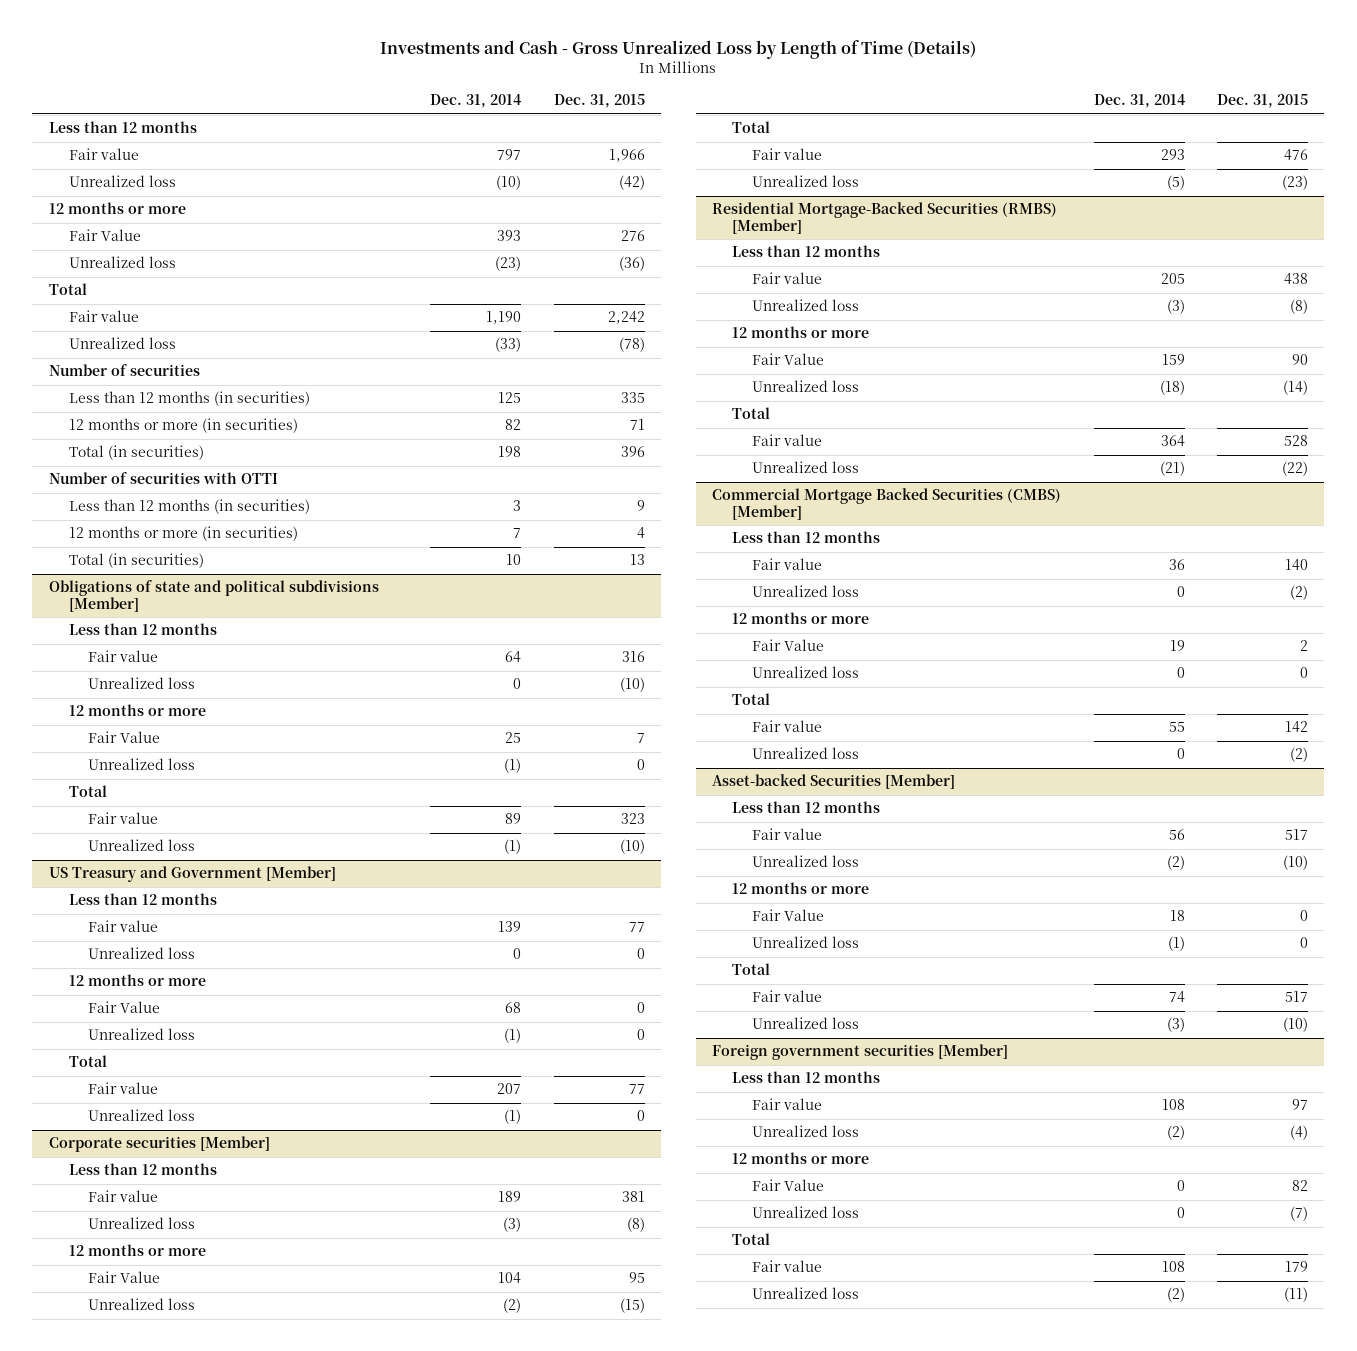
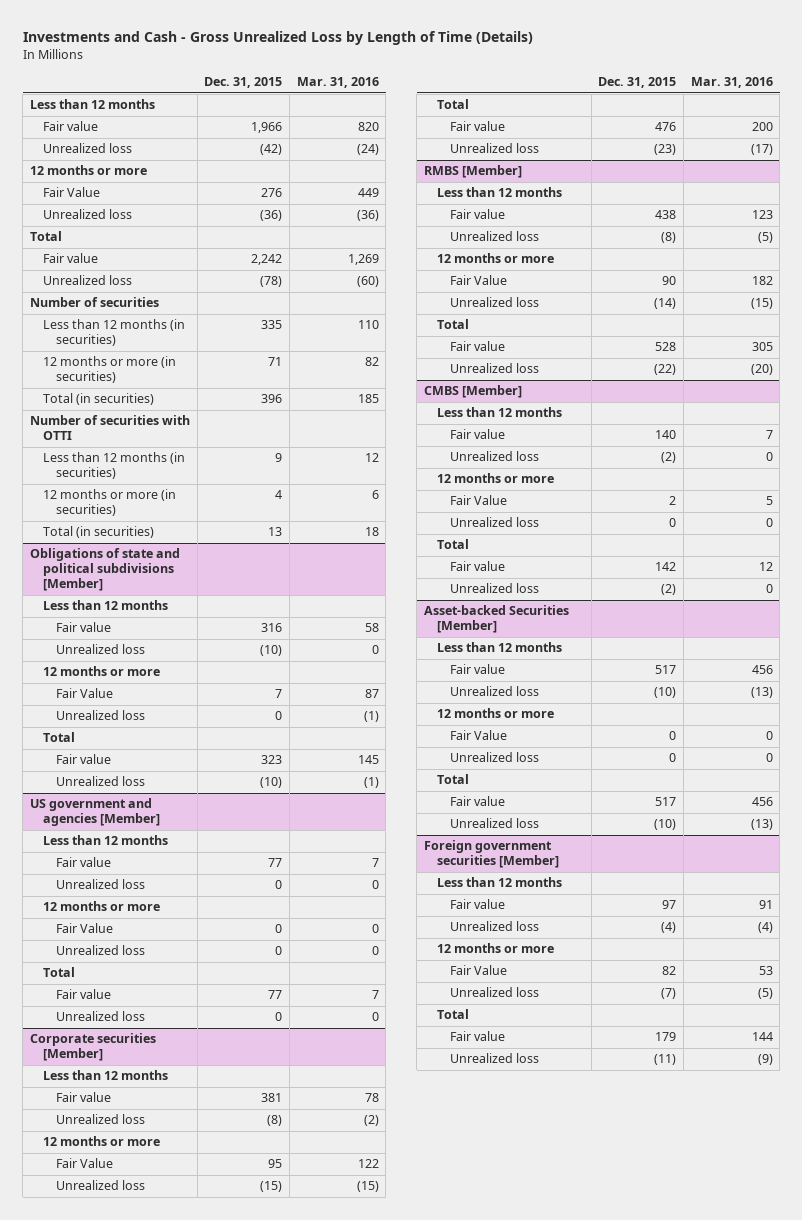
- | Dec. 31, 2014 | Dec. 31, 2015
+ | Dec. 31, 2015 | Mar. 31, 2016
- US Treasury and Government [Member]
+ US government and agencies [Member]
- Residential Mortgage-Backed Securities (RMBS) [Member]
+ RMBS [Member]
- Commercial Mortgage Backed Securities (CMBS) [Member]
+ CMBS [Member]

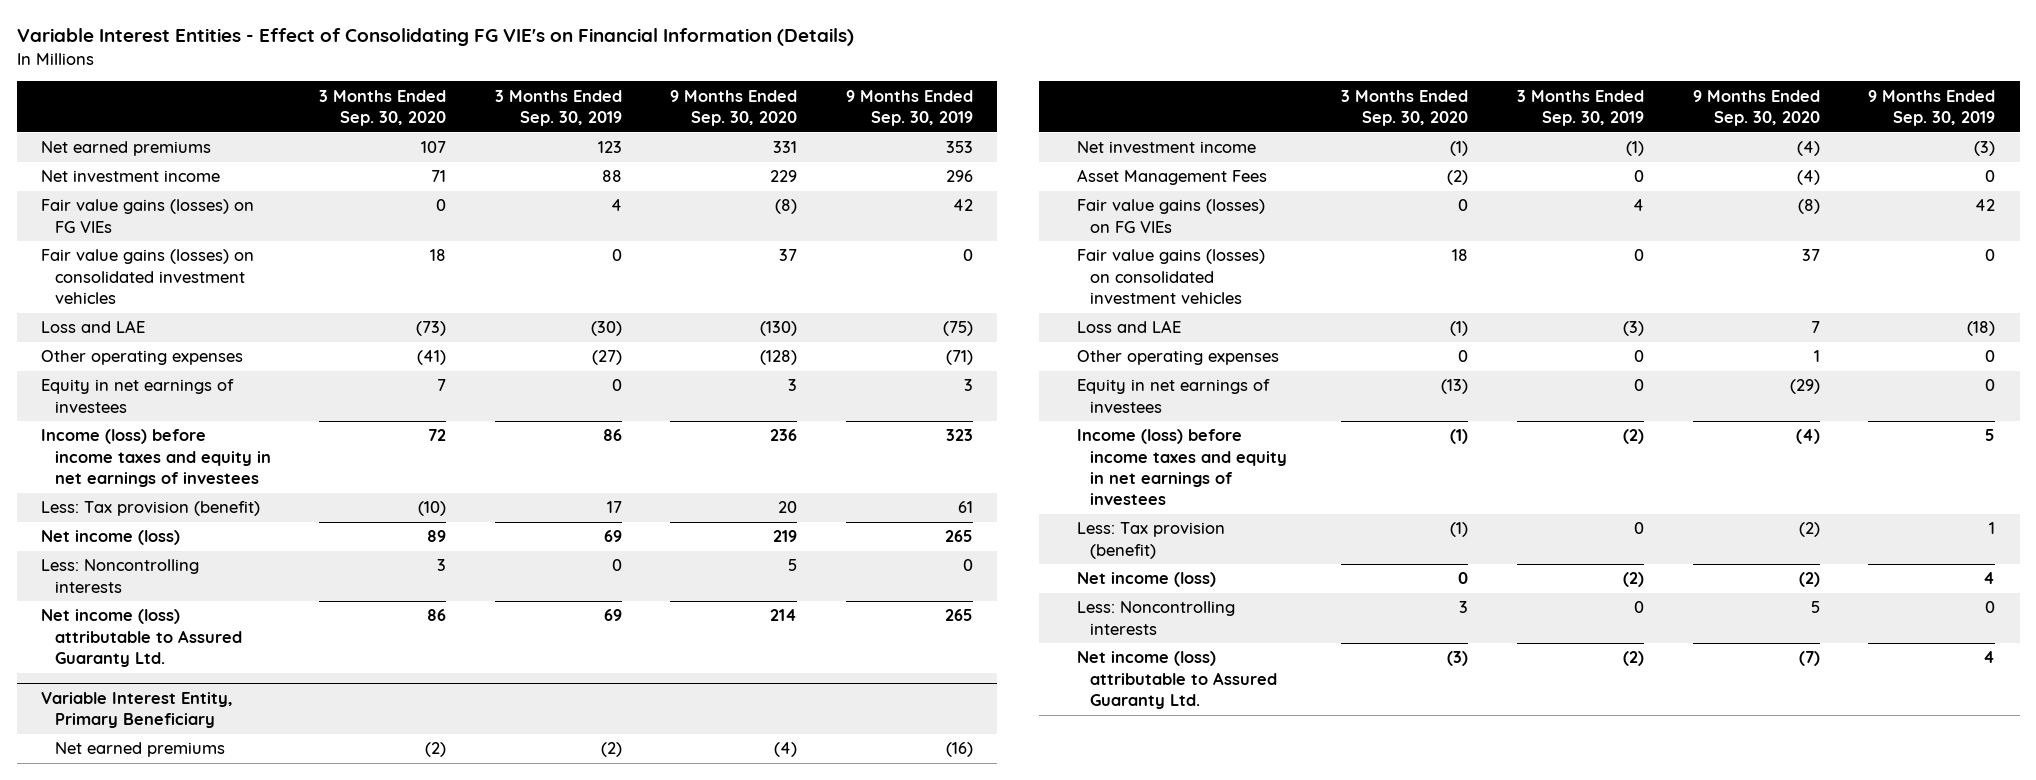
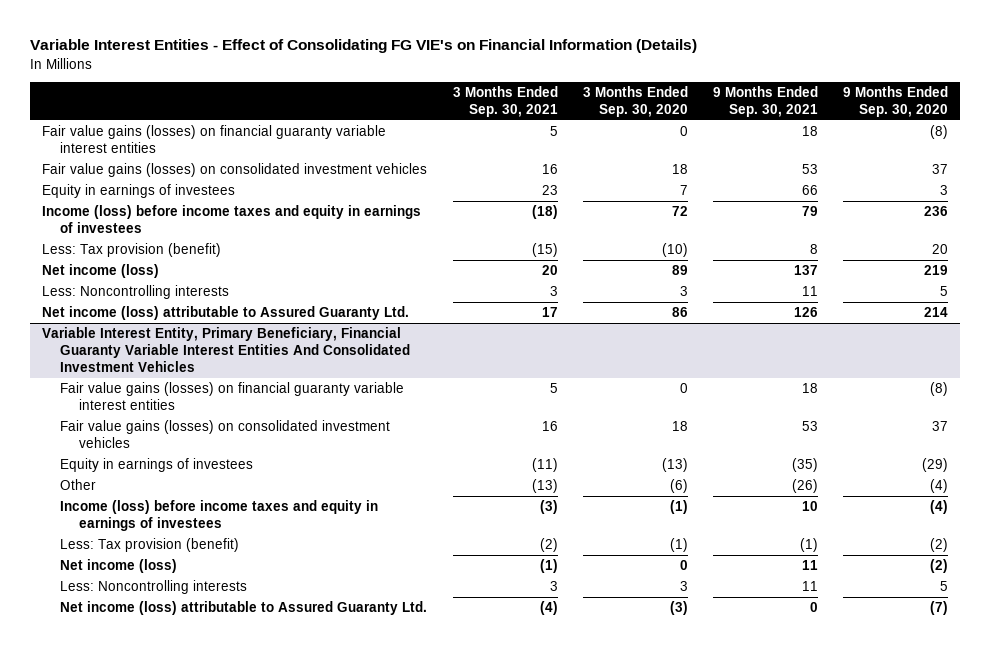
- | 3 Months Ended Sep. 30, 2020 | 3 Months Ended Sep. 30, 2019 | 9 Months Ended Sep. 30, 2020 | 9 Months Ended Sep. 30, 2019
+ | 3 Months Ended Sep. 30, 2021 | 3 Months Ended Sep. 30, 2020 | 9 Months Ended Sep. 30, 2021 | 9 Months Ended Sep. 30, 2020
- Net earned premiums | 107 | 123 | 331 | 353
- Net investment income | 71 | 88 | 229 | 296
- Fair value gains (losses) on FG VIEs | 0 | 4 | (8) | 42
+ Fair value gains (losses) on financial guaranty variable interest entities | 5 | 0 | 18 | (8)
- Loss and LAE | (73) | (30) | (130) | (75)
- Other operating expenses | (41) | (27) | (128) | (71)
- Equity in net earnings of investees | 7 | 0 | 3 | 3
- Income (loss) before income taxes and equity in net earnings of investees | 72 | 86 | 236 | 323
+ Equity in earnings of investees | 23 | 7 | 66 | 3
+ Income (loss) before income taxes and equity in earnings of investees | (18) | 72 | 79 | 236
- Variable Interest Entity, Primary Beneficiary
- Net earned premiums | (2) | (2) | (4) | (16)
- Net investment income | (1) | (1) | (4) | (3)
- Asset Management Fees | (2) | 0 | (4) | 0
- Fair value gains (losses) on FG VIEs | 0 | 4 | (8) | 42
+ Variable Interest Entity, Primary Beneficiary, Financial Guaranty Variable Interest Entities And Consolidated Investment Vehicles
+ Fair value gains (losses) on financial guaranty variable interest entities | 5 | 0 | 18 | (8)
- Loss and LAE | (1) | (3) | 7 | (18)
- Other operating expenses | 0 | 0 | 1 | 0
- Equity in net earnings of investees | (13) | 0 | (29) | 0
- Income (loss) before income taxes and equity in net earnings of investees | (1) | (2) | (4) | 5
+ Equity in earnings of investees | (11) | (13) | (35) | (29)
+ Other | (13) | (6) | (26) | (4)
+ Income (loss) before income taxes and equity in earnings of investees | (3) | (1) | 10 | (4)

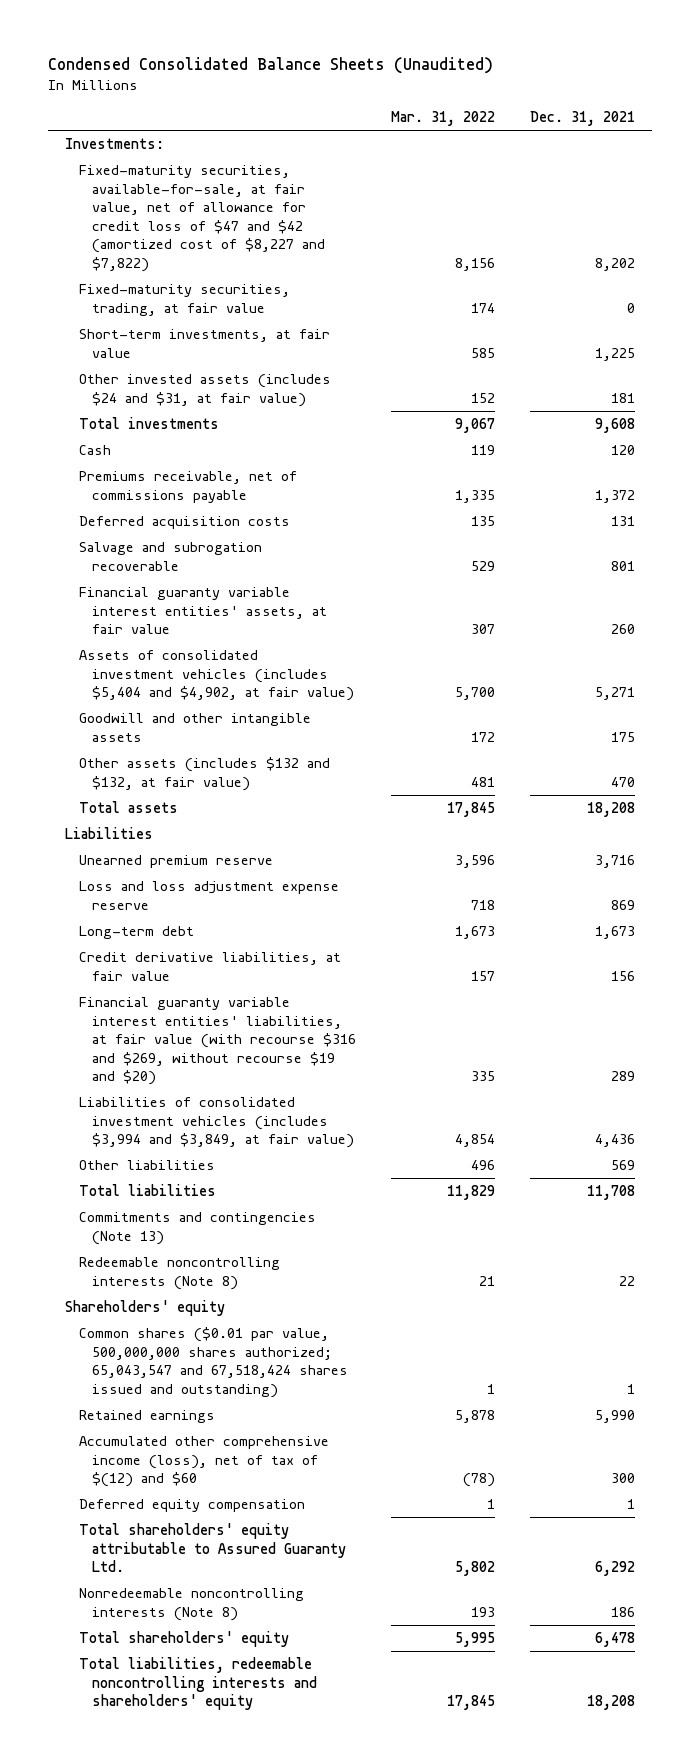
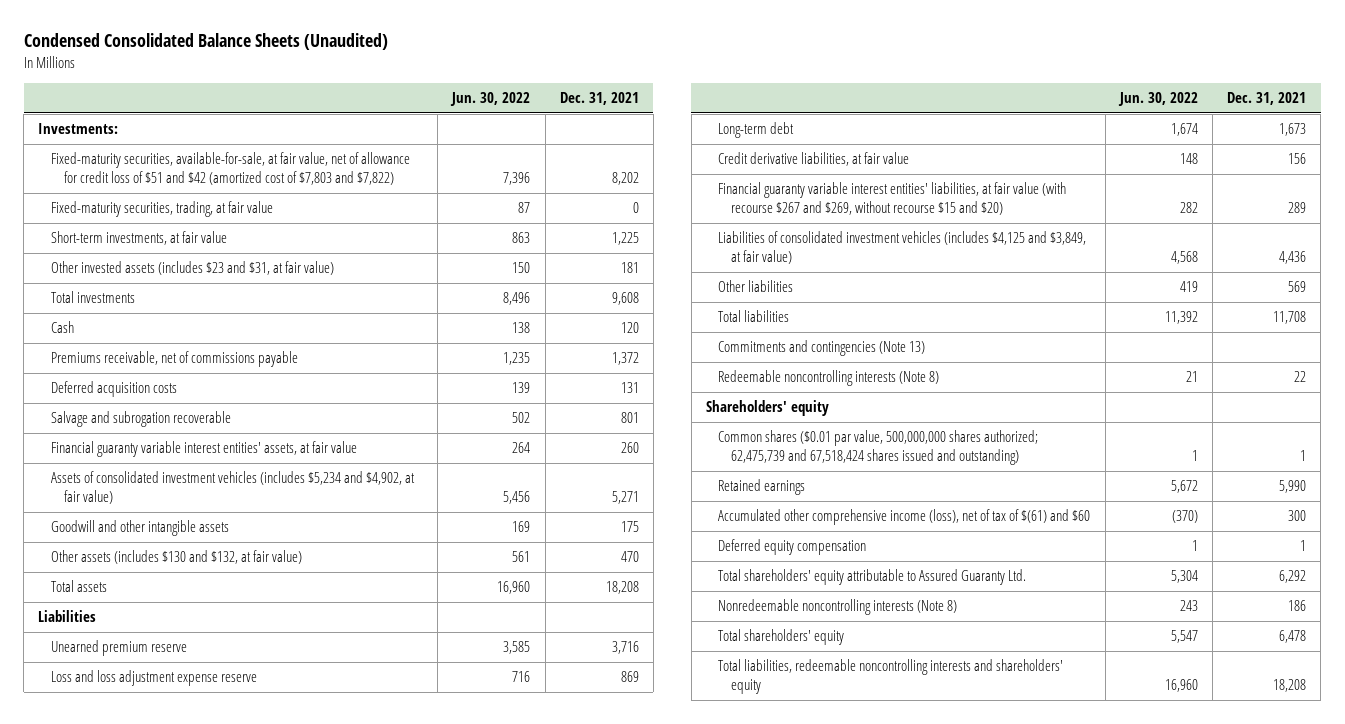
- | Mar. 31, 2022 | Dec. 31, 2021
+ | Jun. 30, 2022 | Dec. 31, 2021
- Fixed-maturity securities, available-for-sale, at fair value, net of allowance for credit loss of $47 and $42 (amortized cost of $8,227 and $7,822) | 8,156 | 8,202
+ Fixed-maturity securities, available-for-sale, at fair value, net of allowance for credit loss of $51 and $42 (amortized cost of $7,803 and $7,822) | 7,396 | 8,202
- Other invested assets (includes $24 and $31, at fair value) | 152 | 181
+ Other invested assets (includes $23 and $31, at fair value) | 150 | 181
- Assets of consolidated investment vehicles (includes $5,404 and $4,902, at fair value) | 5,700 | 5,271
+ Assets of consolidated investment vehicles (includes $5,234 and $4,902, at fair value) | 5,456 | 5,271
- Other assets (includes $132 and $132, at fair value) | 481 | 470
+ Other assets (includes $130 and $132, at fair value) | 561 | 470
- Financial guaranty variable interest entities' liabilities, at fair value (with recourse $316 and $269, without recourse $19 and $20) | 335 | 289
- Liabilities of consolidated investment vehicles (includes $3,994 and $3,849, at fair value) | 4,854 | 4,436
+ Financial guaranty variable interest entities' liabilities, at fair value (with recourse $267 and $269, without recourse $15 and $20) | 282 | 289
+ Liabilities of consolidated investment vehicles (includes $4,125 and $3,849, at fair value) | 4,568 | 4,436
- Common shares ($0.01 par value, 500,000,000 shares authorized; 65,043,547 and 67,518,424 shares issued and outstanding) | 1 | 1
+ Common shares ($0.01 par value, 500,000,000 shares authorized; 62,475,739 and 67,518,424 shares issued and outstanding) | 1 | 1
- Accumulated other comprehensive income (loss), net of tax of $(12) and $60 | (78) | 300
+ Accumulated other comprehensive income (loss), net of tax of $(61) and $60 | (370) | 300

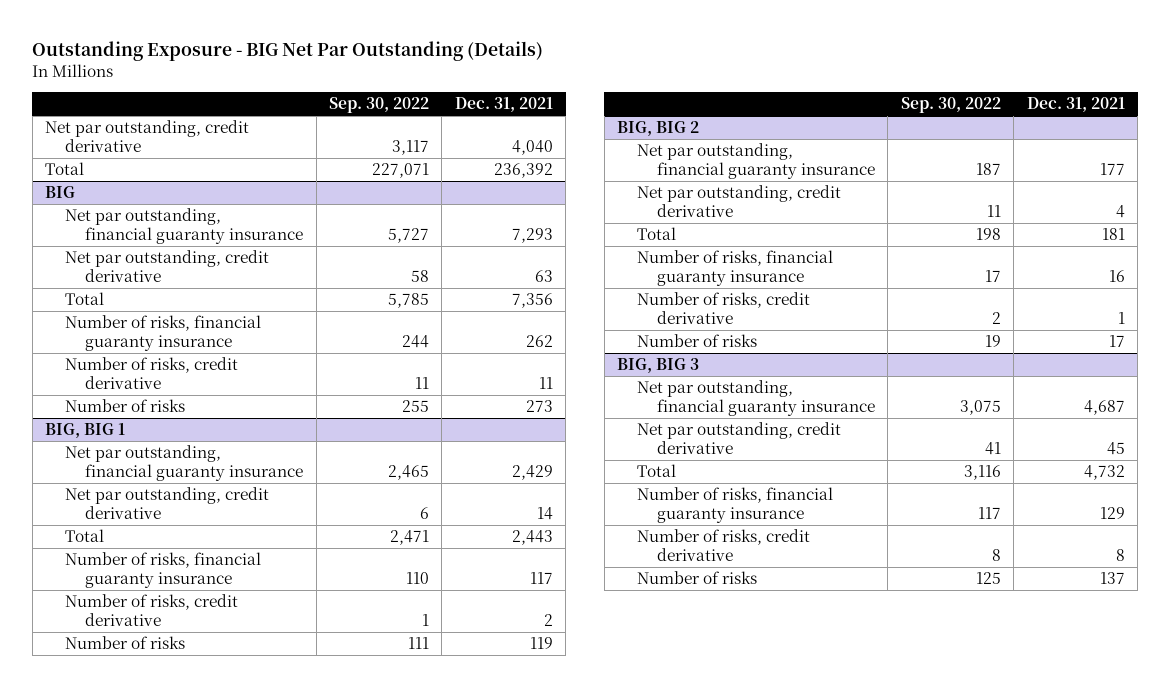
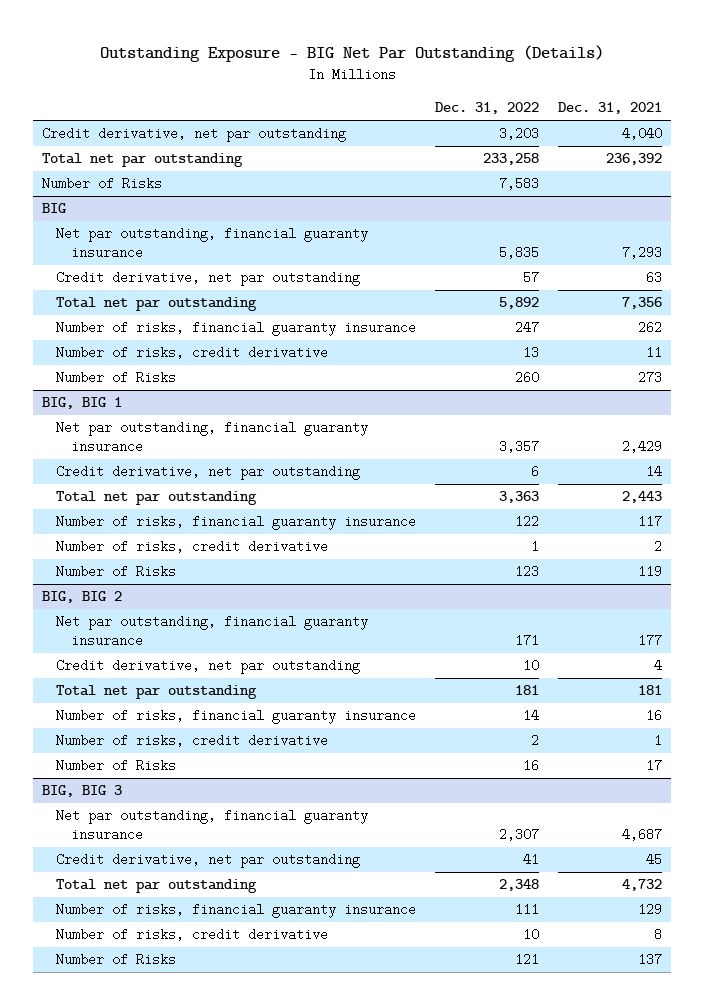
- | Sep. 30, 2022 | Dec. 31, 2021
+ | Dec. 31, 2022 | Dec. 31, 2021
- Net par outstanding, credit derivative | 3,117 | 4,040
- Total | 227,071 | 236,392
+ Credit derivative, net par outstanding | 3,203 | 4,040
+ Total net par outstanding | 233,258 | 236,392
+ Number of Risks | 7,583 |
@ BIG
- Net par outstanding, credit derivative | 58 | 63
- Total | 5,785 | 7,356
+ Credit derivative, net par outstanding | 57 | 63
+ Total net par outstanding | 5,892 | 7,356
- Number of risks | 255 | 273
+ Number of Risks | 260 | 273
@ BIG, BIG 1
- Net par outstanding, credit derivative | 6 | 14
- Total | 2,471 | 2,443
+ Credit derivative, net par outstanding | 6 | 14
+ Total net par outstanding | 3,363 | 2,443
- Number of risks | 111 | 119
+ Number of Risks | 123 | 119
@ BIG, BIG 2
- Net par outstanding, credit derivative | 11 | 4
- Total | 198 | 181
+ Credit derivative, net par outstanding | 10 | 4
+ Total net par outstanding | 181 | 181
- Number of risks | 19 | 17
+ Number of Risks | 16 | 17
@ BIG, BIG 3
- Net par outstanding, credit derivative | 41 | 45
- Total | 3,116 | 4,732
+ Credit derivative, net par outstanding | 41 | 45
+ Total net par outstanding | 2,348 | 4,732
- Number of risks | 125 | 137
+ Number of Risks | 121 | 137

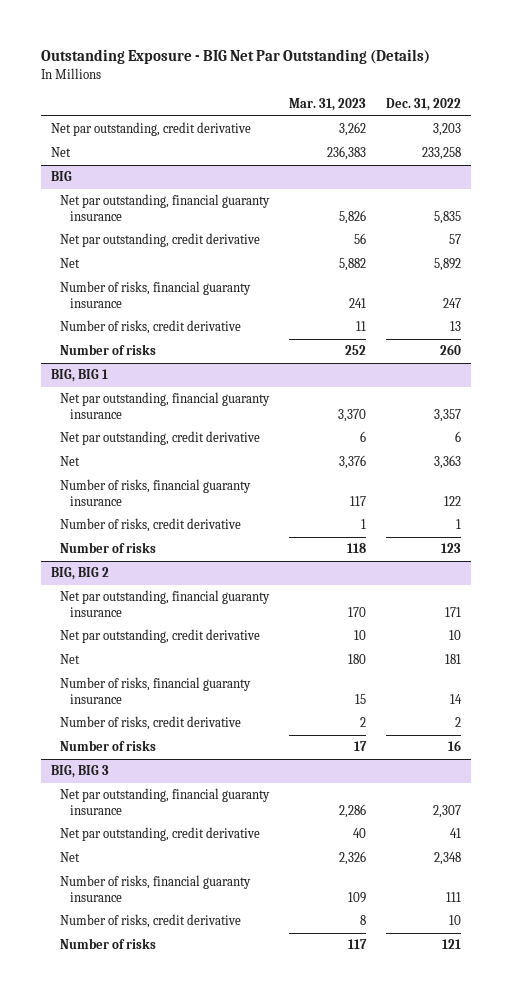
- | Dec. 31, 2022 | Dec. 31, 2021
+ | Mar. 31, 2023 | Dec. 31, 2022
- Credit derivative, net par outstanding | 3,203 | 4,040
- Total net par outstanding | 233,258 | 236,392
- Number of Risks | 7,583 |
+ Net par outstanding, credit derivative | 3,262 | 3,203
+ Net | 236,383 | 233,258
@ BIG
- Credit derivative, net par outstanding | 57 | 63
- Total net par outstanding | 5,892 | 7,356
+ Net par outstanding, credit derivative | 56 | 57
+ Net | 5,882 | 5,892
- Number of Risks | 260 | 273
+ Number of risks | 252 | 260
@ BIG, BIG 1
- Credit derivative, net par outstanding | 6 | 14
- Total net par outstanding | 3,363 | 2,443
+ Net par outstanding, credit derivative | 6 | 6
+ Net | 3,376 | 3,363
- Number of Risks | 123 | 119
+ Number of risks | 118 | 123
@ BIG, BIG 2
- Credit derivative, net par outstanding | 10 | 4
- Total net par outstanding | 181 | 181
+ Net par outstanding, credit derivative | 10 | 10
+ Net | 180 | 181
- Number of Risks | 16 | 17
+ Number of risks | 17 | 16
@ BIG, BIG 3
- Credit derivative, net par outstanding | 41 | 45
- Total net par outstanding | 2,348 | 4,732
+ Net par outstanding, credit derivative | 40 | 41
+ Net | 2,326 | 2,348
- Number of Risks | 121 | 137
+ Number of risks | 117 | 121

